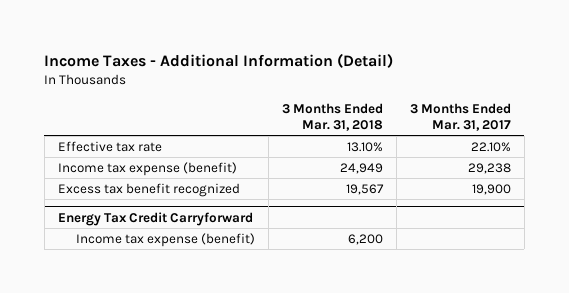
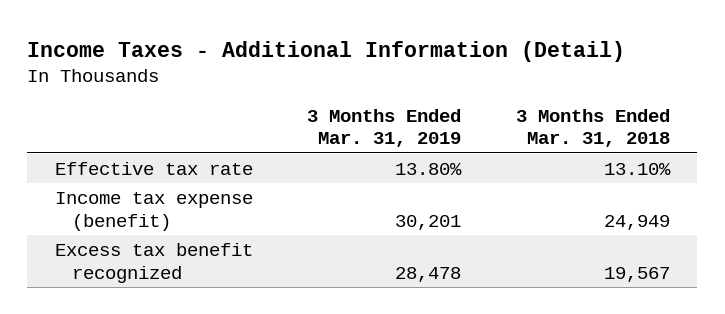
- | 3 Months Ended Mar. 31, 2018 | 3 Months Ended Mar. 31, 2017
+ | 3 Months Ended Mar. 31, 2019 | 3 Months Ended Mar. 31, 2018
- Energy Tax Credit Carryforward
- Income tax expense (benefit) | 6,200 |

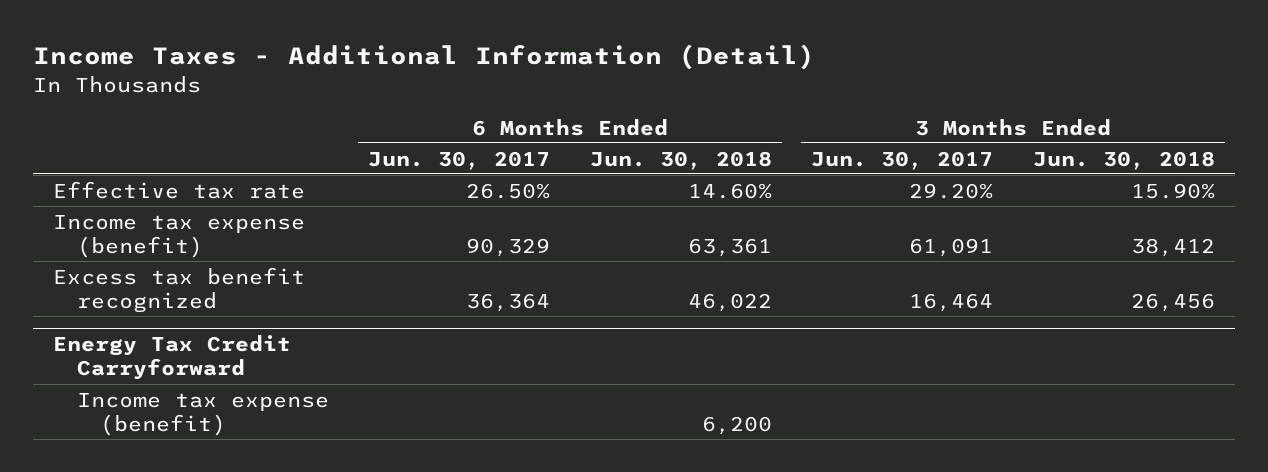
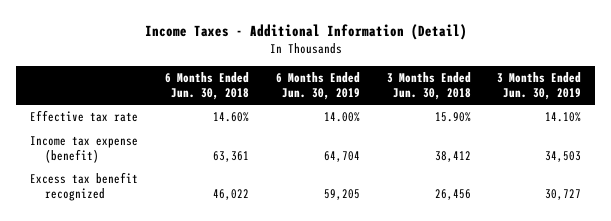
- | 6 Months Ended Jun. 30, 2017 | 6 Months Ended Jun. 30, 2018 | 3 Months Ended Jun. 30, 2017 | 3 Months Ended Jun. 30, 2018
+ | 6 Months Ended Jun. 30, 2018 | 6 Months Ended Jun. 30, 2019 | 3 Months Ended Jun. 30, 2018 | 3 Months Ended Jun. 30, 2019
- Energy Tax Credit Carryforward
- Income tax expense (benefit) | | 6,200 | |

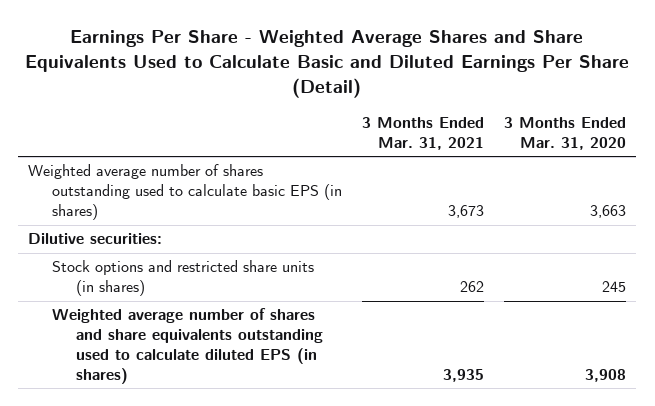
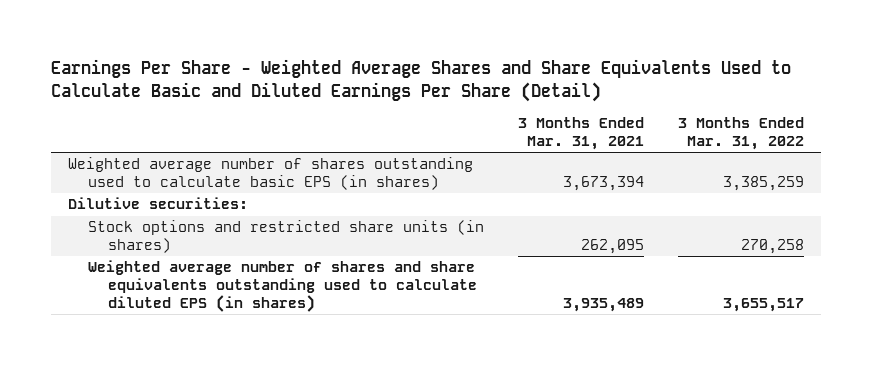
- | 3 Months Ended Mar. 31, 2021 | 3 Months Ended Mar. 31, 2020
+ | 3 Months Ended Mar. 31, 2021 | 3 Months Ended Mar. 31, 2022
- Weighted average number of shares outstanding used to calculate basic EPS (in shares) | 3,673 | 3,663
+ Weighted average number of shares outstanding used to calculate basic EPS (in shares) | 3,673,394 | 3,385,259
- Stock options and restricted share units (in shares) | 262 | 245
- Weighted average number of shares and share equivalents outstanding used to calculate diluted EPS (in shares) | 3,935 | 3,908
+ Stock options and restricted share units (in shares) | 262,095 | 270,258
+ Weighted average number of shares and share equivalents outstanding used to calculate diluted EPS (in shares) | 3,935,489 | 3,655,517

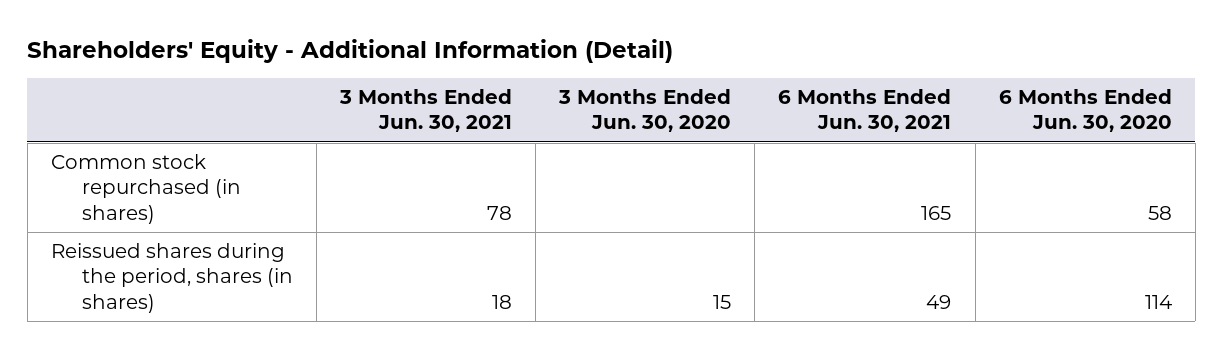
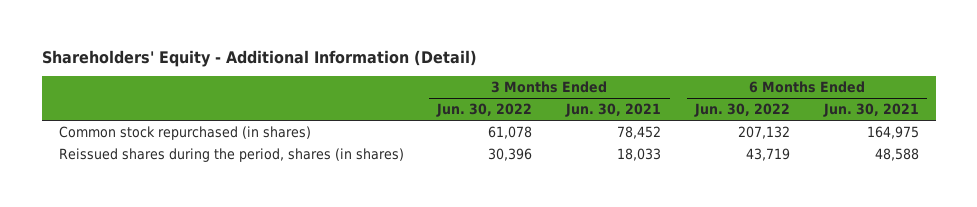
- | 3 Months Ended Jun. 30, 2021 | 3 Months Ended Jun. 30, 2020 | 6 Months Ended Jun. 30, 2021 | 6 Months Ended Jun. 30, 2020
+ | 3 Months Ended Jun. 30, 2022 | 3 Months Ended Jun. 30, 2021 | 6 Months Ended Jun. 30, 2022 | 6 Months Ended Jun. 30, 2021
- Common stock repurchased (in shares) | 78 | | 165 | 58
- Reissued shares during the period, shares (in shares) | 18 | 15 | 49 | 114
+ Common stock repurchased (in shares) | 61,078 | 78,452 | 207,132 | 164,975
+ Reissued shares during the period, shares (in shares) | 30,396 | 18,033 | 43,719 | 48,588

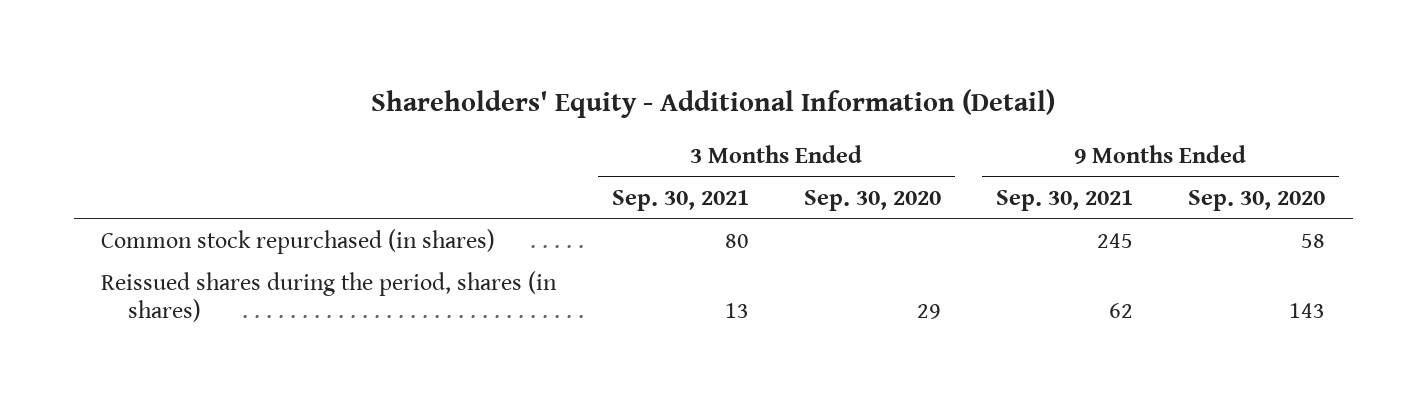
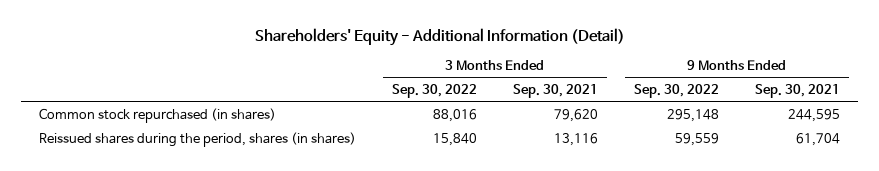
- | 3 Months Ended Sep. 30, 2021 | 3 Months Ended Sep. 30, 2020 | 9 Months Ended Sep. 30, 2021 | 9 Months Ended Sep. 30, 2020
+ | 3 Months Ended Sep. 30, 2022 | 3 Months Ended Sep. 30, 2021 | 9 Months Ended Sep. 30, 2022 | 9 Months Ended Sep. 30, 2021
- Common stock repurchased (in shares) | 80 | | 245 | 58
- Reissued shares during the period, shares (in shares) | 13 | 29 | 62 | 143
+ Common stock repurchased (in shares) | 88,016 | 79,620 | 295,148 | 244,595
+ Reissued shares during the period, shares (in shares) | 15,840 | 13,116 | 59,559 | 61,704

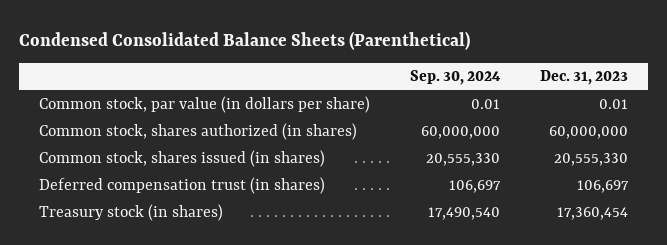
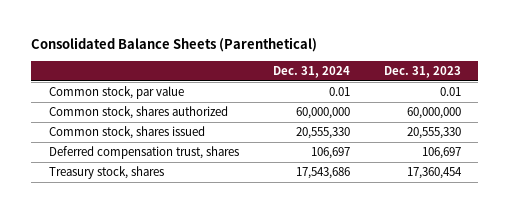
- Condensed Consolidated Balance Sheets (Parenthetical)
+ Consolidated Balance Sheets (Parenthetical)
- | Sep. 30, 2024 | Dec. 31, 2023
+ | Dec. 31, 2024 | Dec. 31, 2023
- Common stock, par value (in dollars per share) | 0.01 | 0.01
- Common stock, shares authorized (in shares) | 60,000,000 | 60,000,000
- Common stock, shares issued (in shares) | 20,555,330 | 20,555,330
- Deferred compensation trust (in shares) | 106,697 | 106,697
- Treasury stock (in shares) | 17,490,540 | 17,360,454
+ Common stock, par value | 0.01 | 0.01
+ Common stock, shares authorized | 60,000,000 | 60,000,000
+ Common stock, shares issued | 20,555,330 | 20,555,330
+ Deferred compensation trust, shares | 106,697 | 106,697
+ Treasury stock, shares | 17,543,686 | 17,360,454

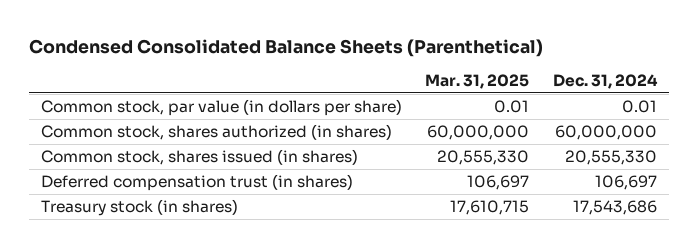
- Consolidated Balance Sheets (Parenthetical)
+ Condensed Consolidated Balance Sheets (Parenthetical)
- | Dec. 31, 2024 | Dec. 31, 2023
+ | Mar. 31, 2025 | Dec. 31, 2024
- Common stock, par value | 0.01 | 0.01
- Common stock, shares authorized | 60,000,000 | 60,000,000
- Common stock, shares issued | 20,555,330 | 20,555,330
- Deferred compensation trust, shares | 106,697 | 106,697
- Treasury stock, shares | 17,543,686 | 17,360,454
+ Common stock, par value (in dollars per share) | 0.01 | 0.01
+ Common stock, shares authorized (in shares) | 60,000,000 | 60,000,000
+ Common stock, shares issued (in shares) | 20,555,330 | 20,555,330
+ Deferred compensation trust (in shares) | 106,697 | 106,697
+ Treasury stock (in shares) | 17,610,715 | 17,543,686

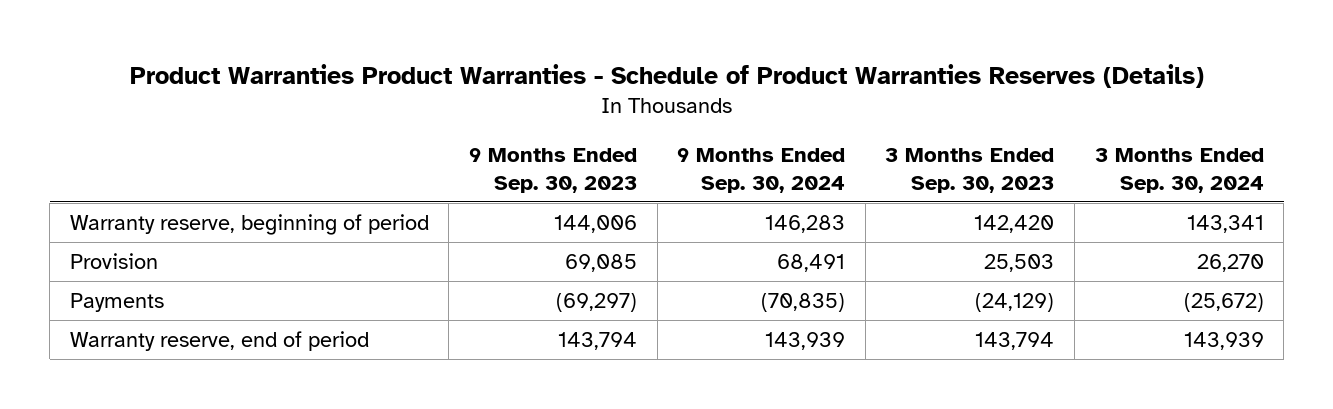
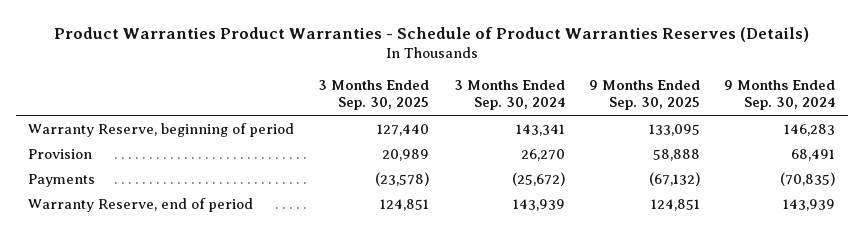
- | 9 Months Ended Sep. 30, 2023 | 9 Months Ended Sep. 30, 2024 | 3 Months Ended Sep. 30, 2023 | 3 Months Ended Sep. 30, 2024
+ | 3 Months Ended Sep. 30, 2025 | 3 Months Ended Sep. 30, 2024 | 9 Months Ended Sep. 30, 2025 | 9 Months Ended Sep. 30, 2024
- Warranty reserve, beginning of period | 144,006 | 146,283 | 142,420 | 143,341
+ Warranty Reserve, beginning of period | 127,440 | 143,341 | 133,095 | 146,283
- Warranty reserve, end of period | 143,794 | 143,939 | 143,794 | 143,939
+ Warranty Reserve, end of period | 124,851 | 143,939 | 124,851 | 143,939

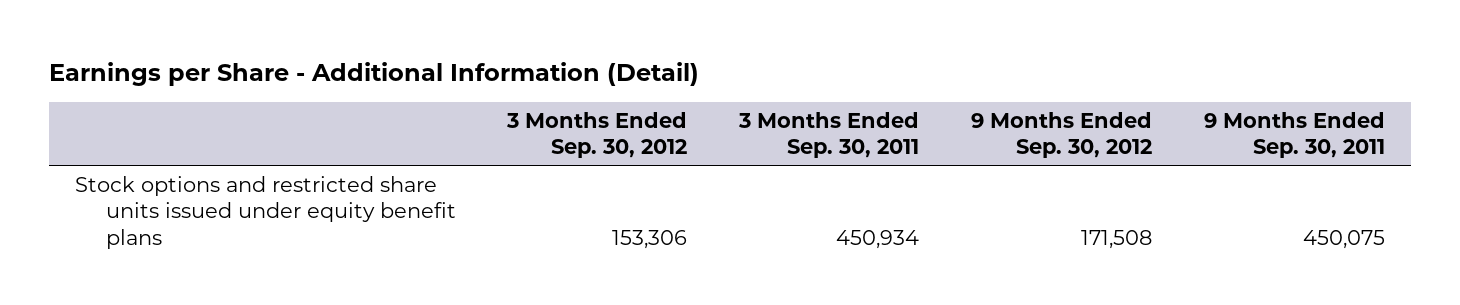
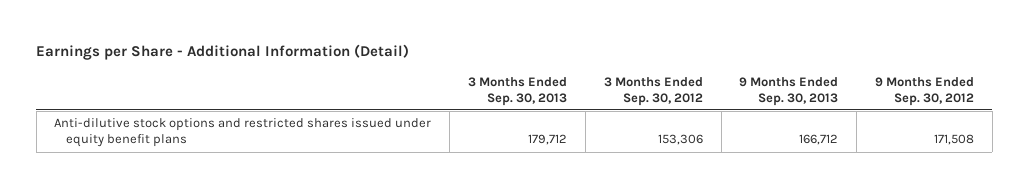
- | 3 Months Ended Sep. 30, 2012 | 3 Months Ended Sep. 30, 2011 | 9 Months Ended Sep. 30, 2012 | 9 Months Ended Sep. 30, 2011
+ | 3 Months Ended Sep. 30, 2013 | 3 Months Ended Sep. 30, 2012 | 9 Months Ended Sep. 30, 2013 | 9 Months Ended Sep. 30, 2012
- Stock options and restricted share units issued under equity benefit plans | 153,306 | 450,934 | 171,508 | 450,075
+ Anti-dilutive stock options and restricted shares issued under equity benefit plans | 179,712 | 153,306 | 166,712 | 171,508

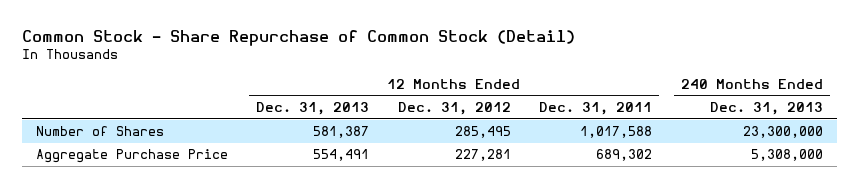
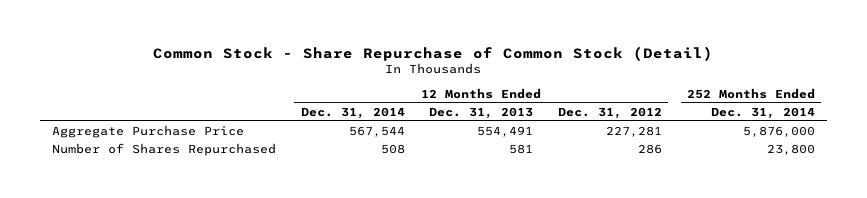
- | 12 Months Ended Dec. 31, 2013 | 12 Months Ended Dec. 31, 2012 | 12 Months Ended Dec. 31, 2011 | 240 Months Ended Dec. 31, 2013
+ | 12 Months Ended Dec. 31, 2014 | 12 Months Ended Dec. 31, 2013 | 12 Months Ended Dec. 31, 2012 | 252 Months Ended Dec. 31, 2014
- Number of Shares | 581,387 | 285,495 | 1,017,588 | 23,300,000
+ Number of Shares Repurchased | 508 | 581 | 286 | 23,800

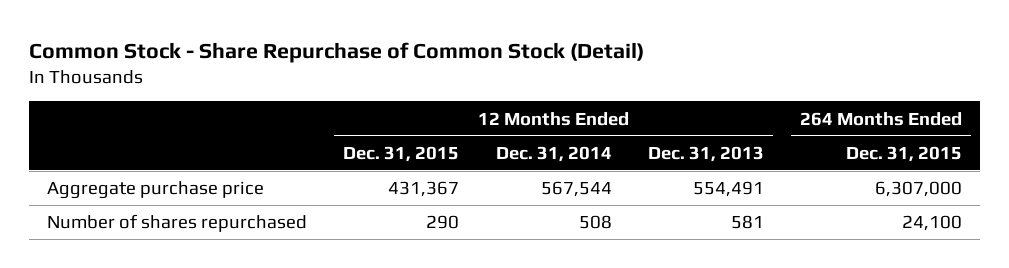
- | 12 Months Ended Dec. 31, 2014 | 12 Months Ended Dec. 31, 2013 | 12 Months Ended Dec. 31, 2012 | 252 Months Ended Dec. 31, 2014
+ | 12 Months Ended Dec. 31, 2015 | 12 Months Ended Dec. 31, 2014 | 12 Months Ended Dec. 31, 2013 | 264 Months Ended Dec. 31, 2015
- Aggregate Purchase Price | 567,544 | 554,491 | 227,281 | 5,876,000
- Number of Shares Repurchased | 508 | 581 | 286 | 23,800
+ Aggregate purchase price | 431,367 | 567,544 | 554,491 | 6,307,000
+ Number of shares repurchased | 290 | 508 | 581 | 24,100

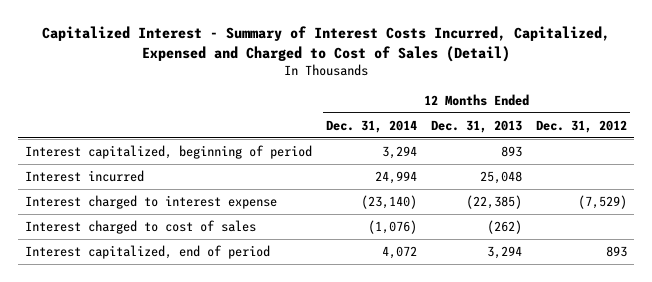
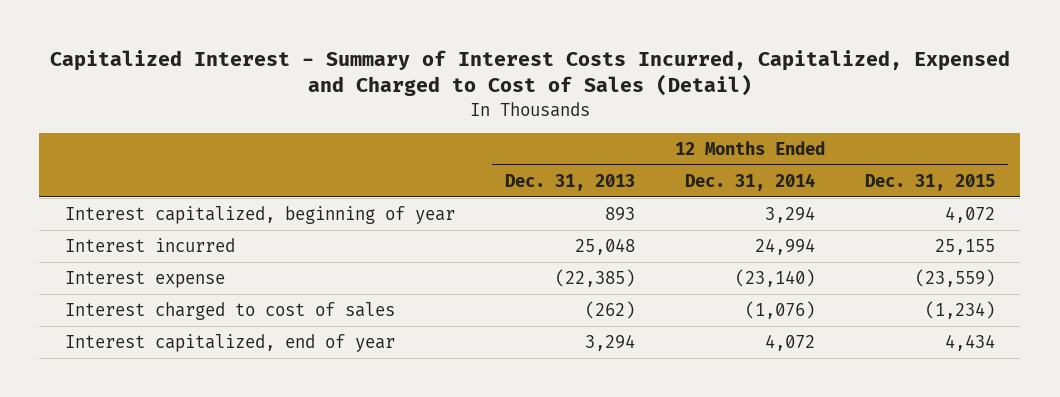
- | 12 Months Ended Dec. 31, 2014 | 12 Months Ended Dec. 31, 2013 | 12 Months Ended Dec. 31, 2012
+ | 12 Months Ended Dec. 31, 2013 | 12 Months Ended Dec. 31, 2014 | 12 Months Ended Dec. 31, 2015
- Interest capitalized, beginning of period | 3,294 | 893 |
+ Interest capitalized, beginning of year | 893 | 3,294 | 4,072
- Interest charged to interest expense | (23,140) | (22,385) | (7,529)
+ Interest expense | (22,385) | (23,140) | (23,559)
- Interest capitalized, end of period | 4,072 | 3,294 | 893
+ Interest capitalized, end of year | 3,294 | 4,072 | 4,434

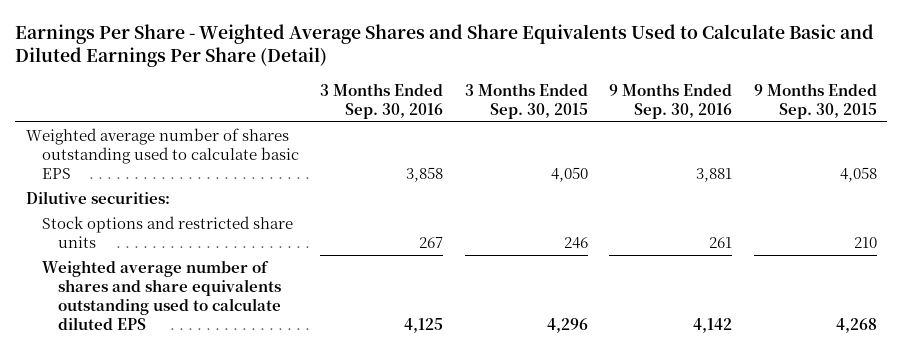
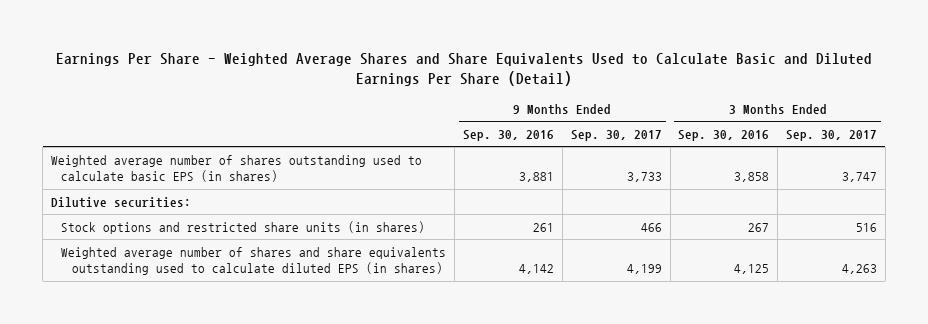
- | 3 Months Ended Sep. 30, 2016 | 3 Months Ended Sep. 30, 2015 | 9 Months Ended Sep. 30, 2016 | 9 Months Ended Sep. 30, 2015
+ | 9 Months Ended Sep. 30, 2016 | 9 Months Ended Sep. 30, 2017 | 3 Months Ended Sep. 30, 2016 | 3 Months Ended Sep. 30, 2017
- Weighted average number of shares outstanding used to calculate basic EPS | 3,858 | 4,050 | 3,881 | 4,058
+ Weighted average number of shares outstanding used to calculate basic EPS (in shares) | 3,881 | 3,733 | 3,858 | 3,747
- Stock options and restricted share units | 267 | 246 | 261 | 210
- Weighted average number of shares and share equivalents outstanding used to calculate diluted EPS | 4,125 | 4,296 | 4,142 | 4,268
+ Stock options and restricted share units (in shares) | 261 | 466 | 267 | 516
+ Weighted average number of shares and share equivalents outstanding used to calculate diluted EPS (in shares) | 4,142 | 4,199 | 4,125 | 4,263

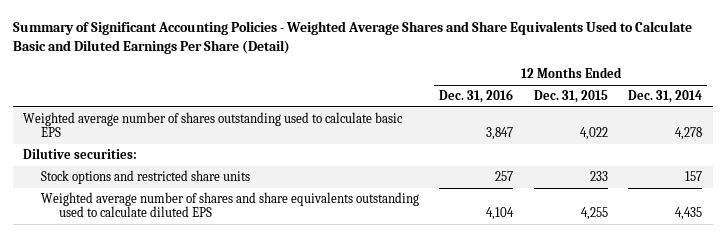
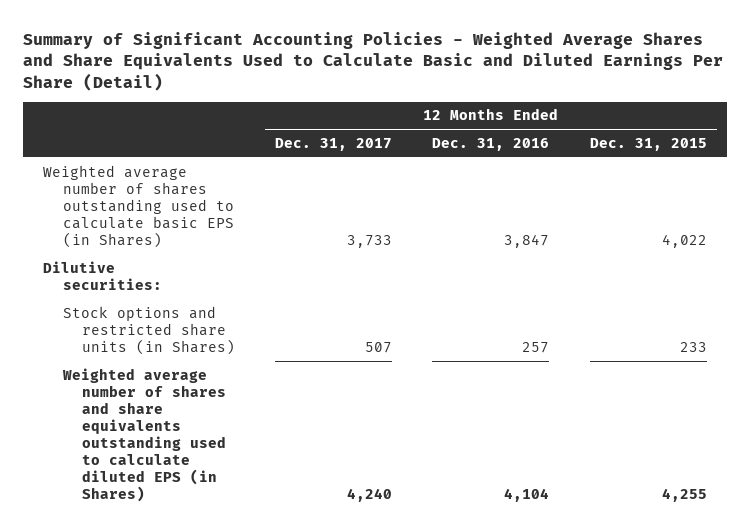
- | 12 Months Ended Dec. 31, 2016 | 12 Months Ended Dec. 31, 2015 | 12 Months Ended Dec. 31, 2014
+ | 12 Months Ended Dec. 31, 2017 | 12 Months Ended Dec. 31, 2016 | 12 Months Ended Dec. 31, 2015
- Weighted average number of shares outstanding used to calculate basic EPS | 3,847 | 4,022 | 4,278
+ Weighted average number of shares outstanding used to calculate basic EPS (in Shares) | 3,733 | 3,847 | 4,022
- Stock options and restricted share units | 257 | 233 | 157
- Weighted average number of shares and share equivalents outstanding used to calculate diluted EPS | 4,104 | 4,255 | 4,435
+ Stock options and restricted share units (in Shares) | 507 | 257 | 233
+ Weighted average number of shares and share equivalents outstanding used to calculate diluted EPS (in Shares) | 4,240 | 4,104 | 4,255

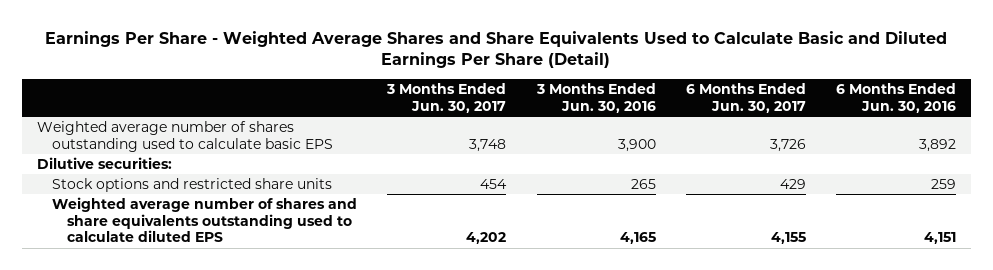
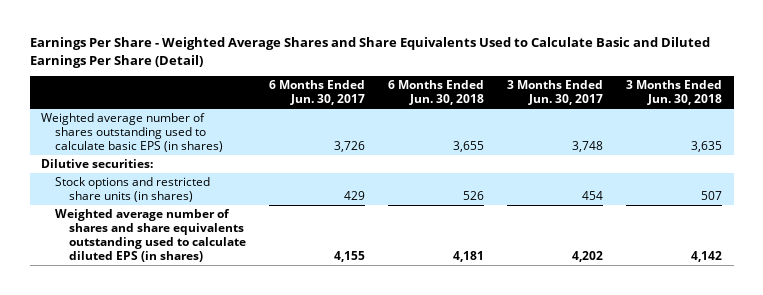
- | 3 Months Ended Jun. 30, 2017 | 3 Months Ended Jun. 30, 2016 | 6 Months Ended Jun. 30, 2017 | 6 Months Ended Jun. 30, 2016
+ | 6 Months Ended Jun. 30, 2017 | 6 Months Ended Jun. 30, 2018 | 3 Months Ended Jun. 30, 2017 | 3 Months Ended Jun. 30, 2018
- Weighted average number of shares outstanding used to calculate basic EPS | 3,748 | 3,900 | 3,726 | 3,892
+ Weighted average number of shares outstanding used to calculate basic EPS (in shares) | 3,726 | 3,655 | 3,748 | 3,635
- Stock options and restricted share units | 454 | 265 | 429 | 259
- Weighted average number of shares and share equivalents outstanding used to calculate diluted EPS | 4,202 | 4,165 | 4,155 | 4,151
+ Stock options and restricted share units (in shares) | 429 | 526 | 454 | 507
+ Weighted average number of shares and share equivalents outstanding used to calculate diluted EPS (in shares) | 4,155 | 4,181 | 4,202 | 4,142

